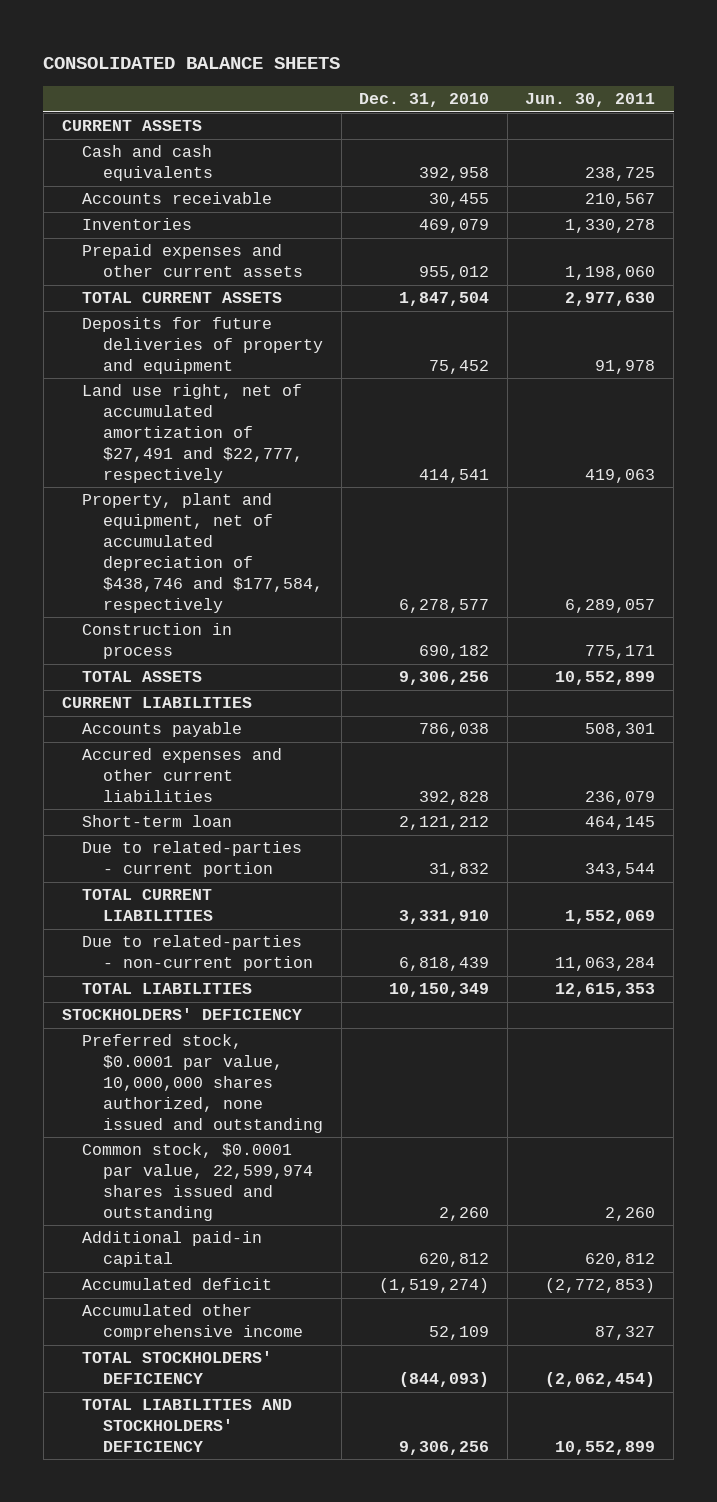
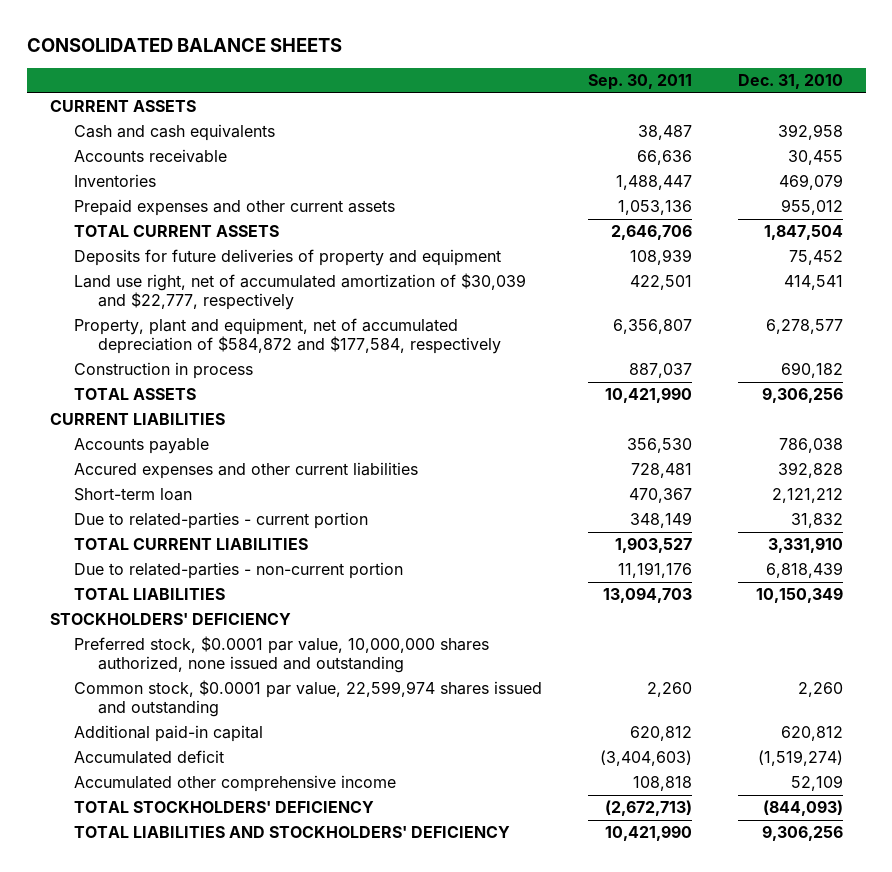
- | Dec. 31, 2010 | Jun. 30, 2011
+ | Sep. 30, 2011 | Dec. 31, 2010
- Land use right, net of accumulated amortization of $27,491 and $22,777, respectively | 414,541 | 419,063
- Property, plant and equipment, net of accumulated depreciation of $438,746 and $177,584, respectively | 6,278,577 | 6,289,057
+ Land use right, net of accumulated amortization of $30,039 and $22,777, respectively | 422,501 | 414,541
+ Property, plant and equipment, net of accumulated depreciation of $584,872 and $177,584, respectively | 6,356,807 | 6,278,577

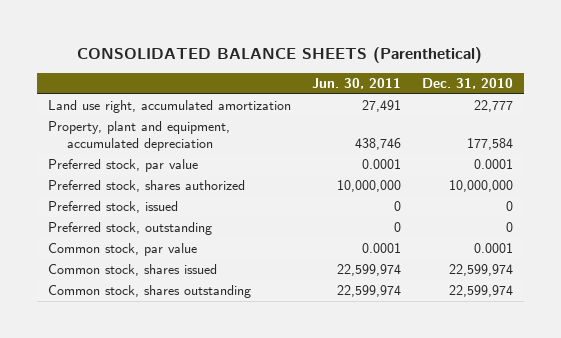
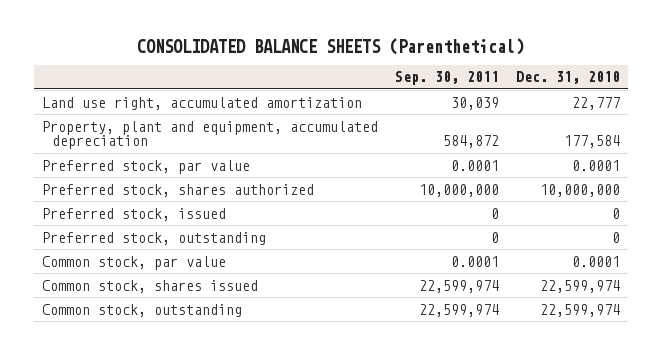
- | Jun. 30, 2011 | Dec. 31, 2010
+ | Sep. 30, 2011 | Dec. 31, 2010
- Common stock, shares outstanding | 22,599,974 | 22,599,974
+ Common stock, outstanding | 22,599,974 | 22,599,974

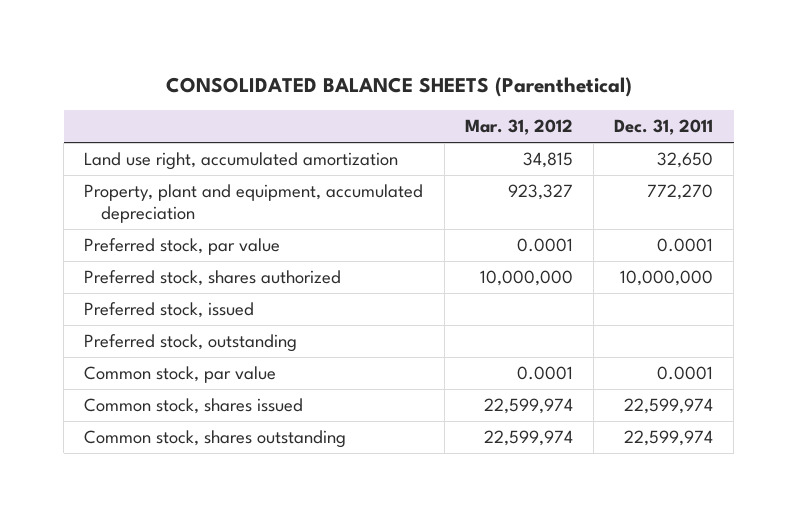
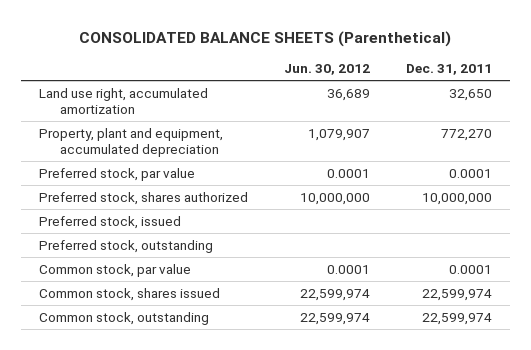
- | Mar. 31, 2012 | Dec. 31, 2011
+ | Jun. 30, 2012 | Dec. 31, 2011
- Common stock, shares outstanding | 22,599,974 | 22,599,974
+ Common stock, outstanding | 22,599,974 | 22,599,974

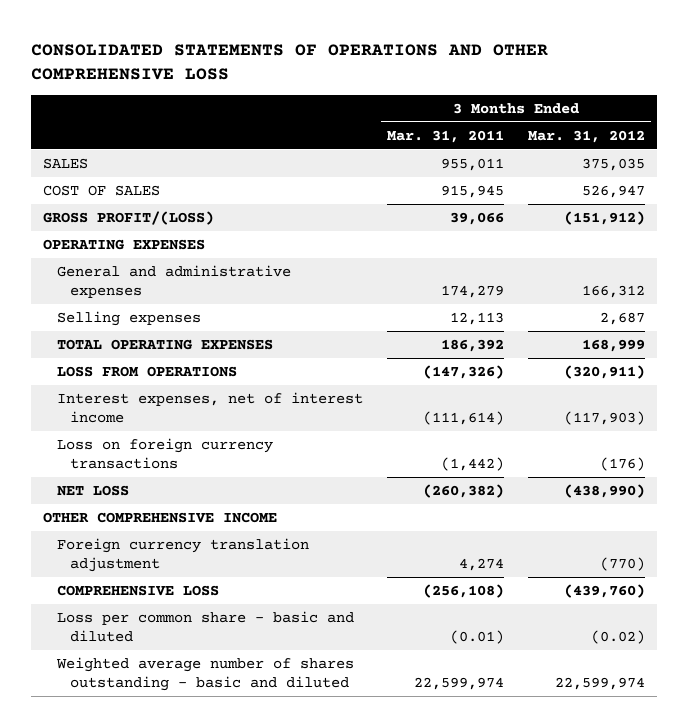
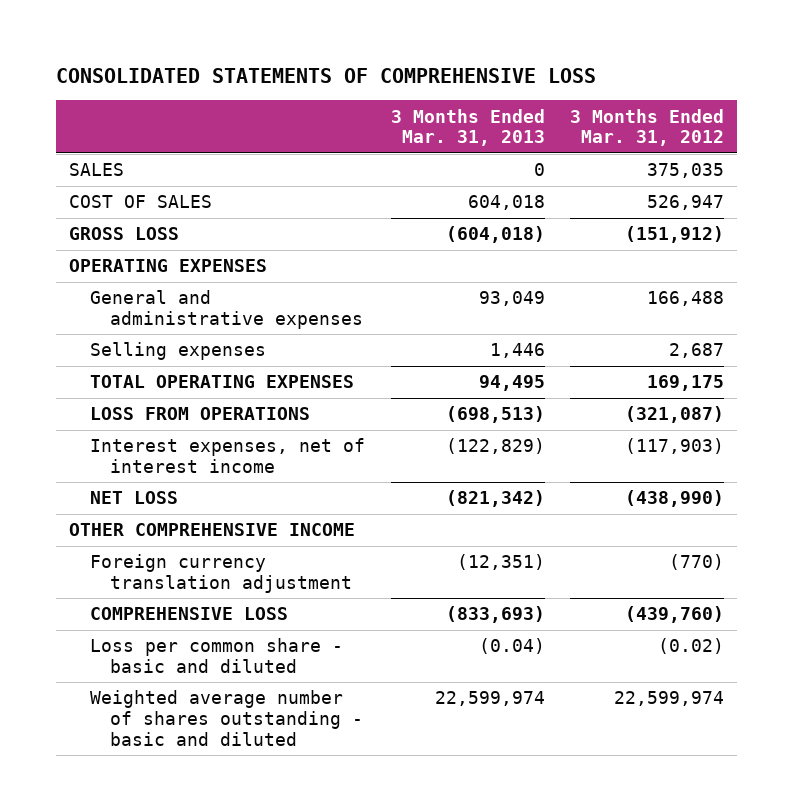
- CONSOLIDATED STATEMENTS OF OPERATIONS AND OTHER COMPREHENSIVE LOSS
+ CONSOLIDATED STATEMENTS OF COMPREHENSIVE LOSS
- | 3 Months Ended Mar. 31, 2011 | 3 Months Ended Mar. 31, 2012
+ | 3 Months Ended Mar. 31, 2013 | 3 Months Ended Mar. 31, 2012
- GROSS PROFIT/(LOSS) | 39,066 | (151,912)
+ GROSS LOSS | (604,018) | (151,912)
- General and administrative expenses | 174,279 | 166,312
+ General and administrative expenses | 93,049 | 166,488
- TOTAL OPERATING EXPENSES | 186,392 | 168,999
- LOSS FROM OPERATIONS | (147,326) | (320,911)
+ TOTAL OPERATING EXPENSES | 94,495 | 169,175
+ LOSS FROM OPERATIONS | (698,513) | (321,087)
- Loss on foreign currency transactions | (1,442) | (176)

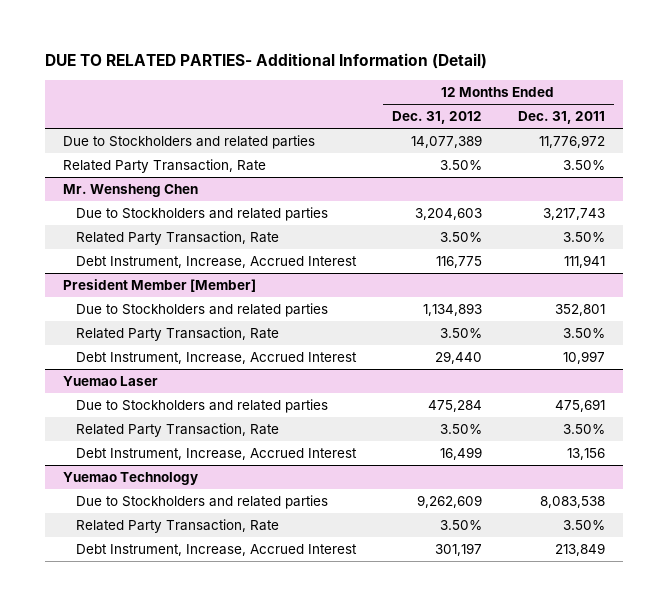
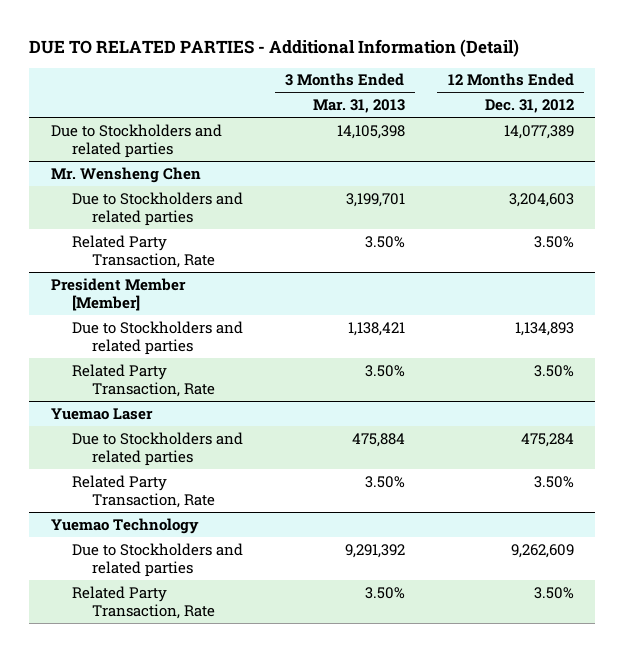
- DUE TO RELATED PARTIES- Additional Information (Detail)
+ DUE TO RELATED PARTIES - Additional Information (Detail)
- | 12 Months Ended Dec. 31, 2012 | 12 Months Ended Dec. 31, 2011
+ | 3 Months Ended Mar. 31, 2013 | 12 Months Ended Dec. 31, 2012
- Related Party Transaction, Rate | 3.50% | 3.50%
@ Mr. Wensheng Chen
- Debt Instrument, Increase, Accrued Interest | 116,775 | 111,941
@ President Member [Member]
- Debt Instrument, Increase, Accrued Interest | 29,440 | 10,997
@ Yuemao Laser
- Debt Instrument, Increase, Accrued Interest | 16,499 | 13,156
@ Yuemao Technology
- Debt Instrument, Increase, Accrued Interest | 301,197 | 213,849

